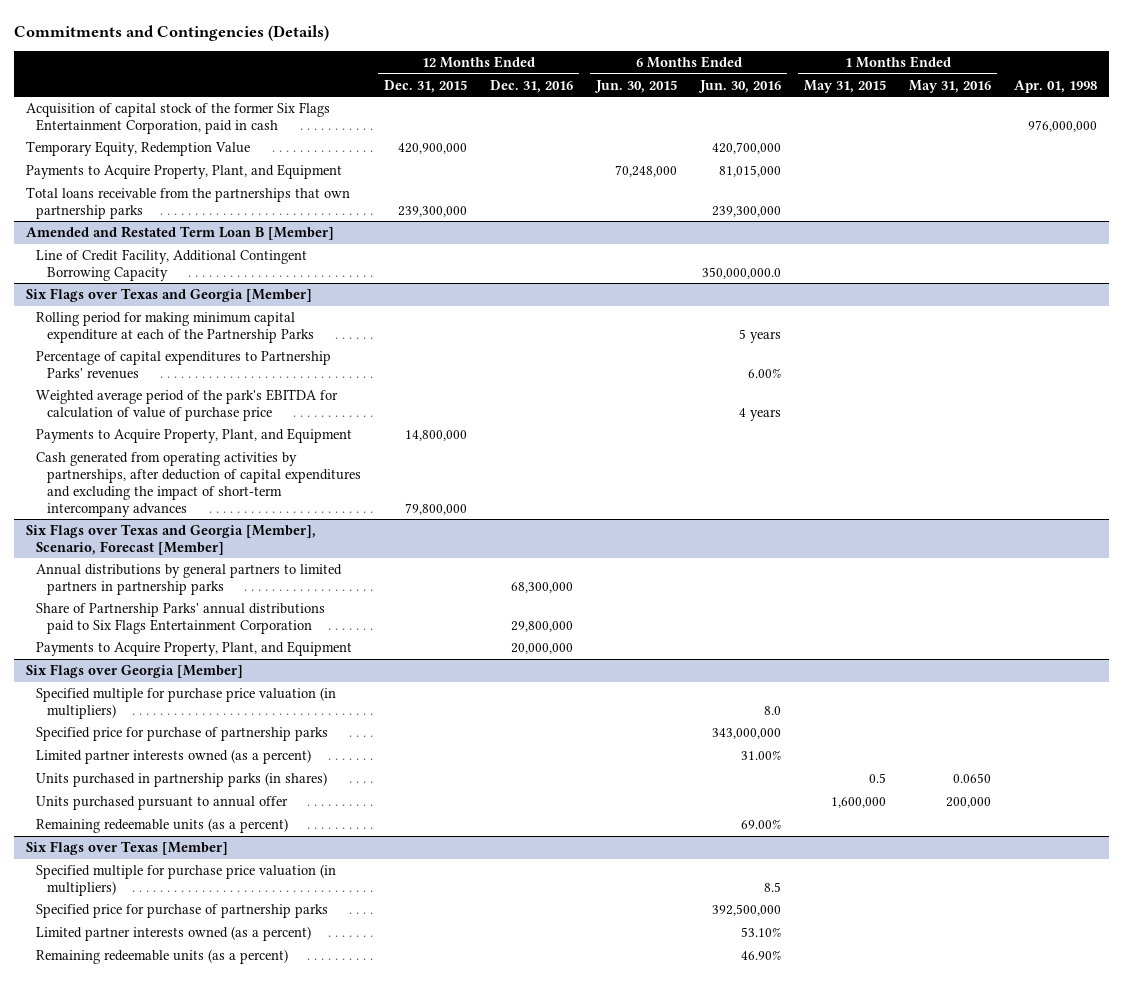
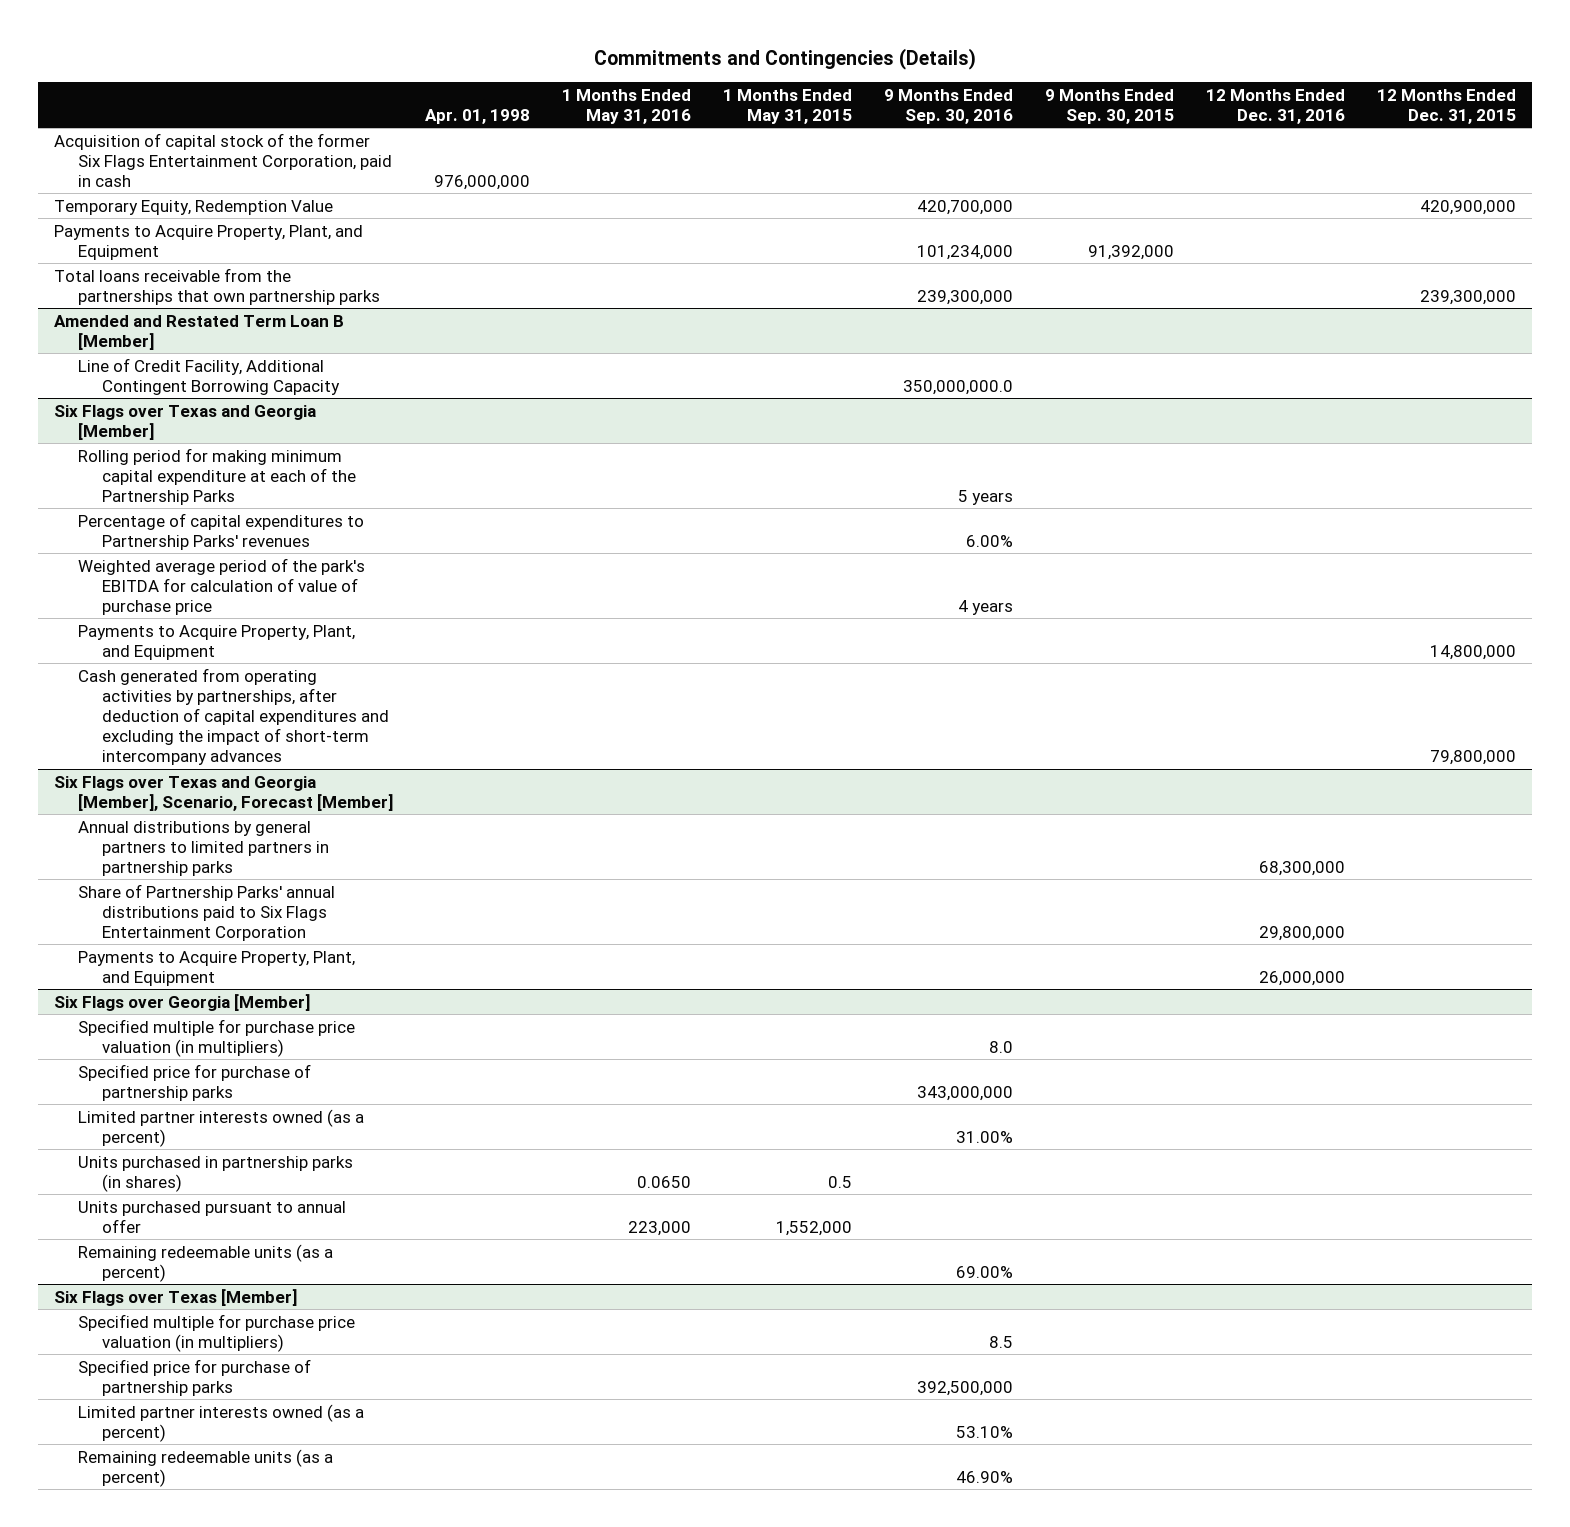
- | 12 Months Ended Dec. 31, 2015 | 12 Months Ended Dec. 31, 2016 | 6 Months Ended Jun. 30, 2015 | 6 Months Ended Jun. 30, 2016 | 1 Months Ended May 31, 2015 | 1 Months Ended May 31, 2016 | Apr. 01, 1998
+ | Apr. 01, 1998 | 1 Months Ended May 31, 2016 | 1 Months Ended May 31, 2015 | 9 Months Ended Sep. 30, 2016 | 9 Months Ended Sep. 30, 2015 | 12 Months Ended Dec. 31, 2016 | 12 Months Ended Dec. 31, 2015
@ Six Flags over Texas and Georgia [Member], Scenario, Forecast [Member]
- Payments to Acquire Property, Plant, and Equipment | | 20,000,000 | | | | |
+ Payments to Acquire Property, Plant, and Equipment | | | | | | 26,000,000 |
@ Six Flags over Georgia [Member]
- Units purchased pursuant to annual offer | | | | | 1,600,000 | 200,000 |
+ Units purchased pursuant to annual offer | | 223,000 | 1,552,000 | | | |

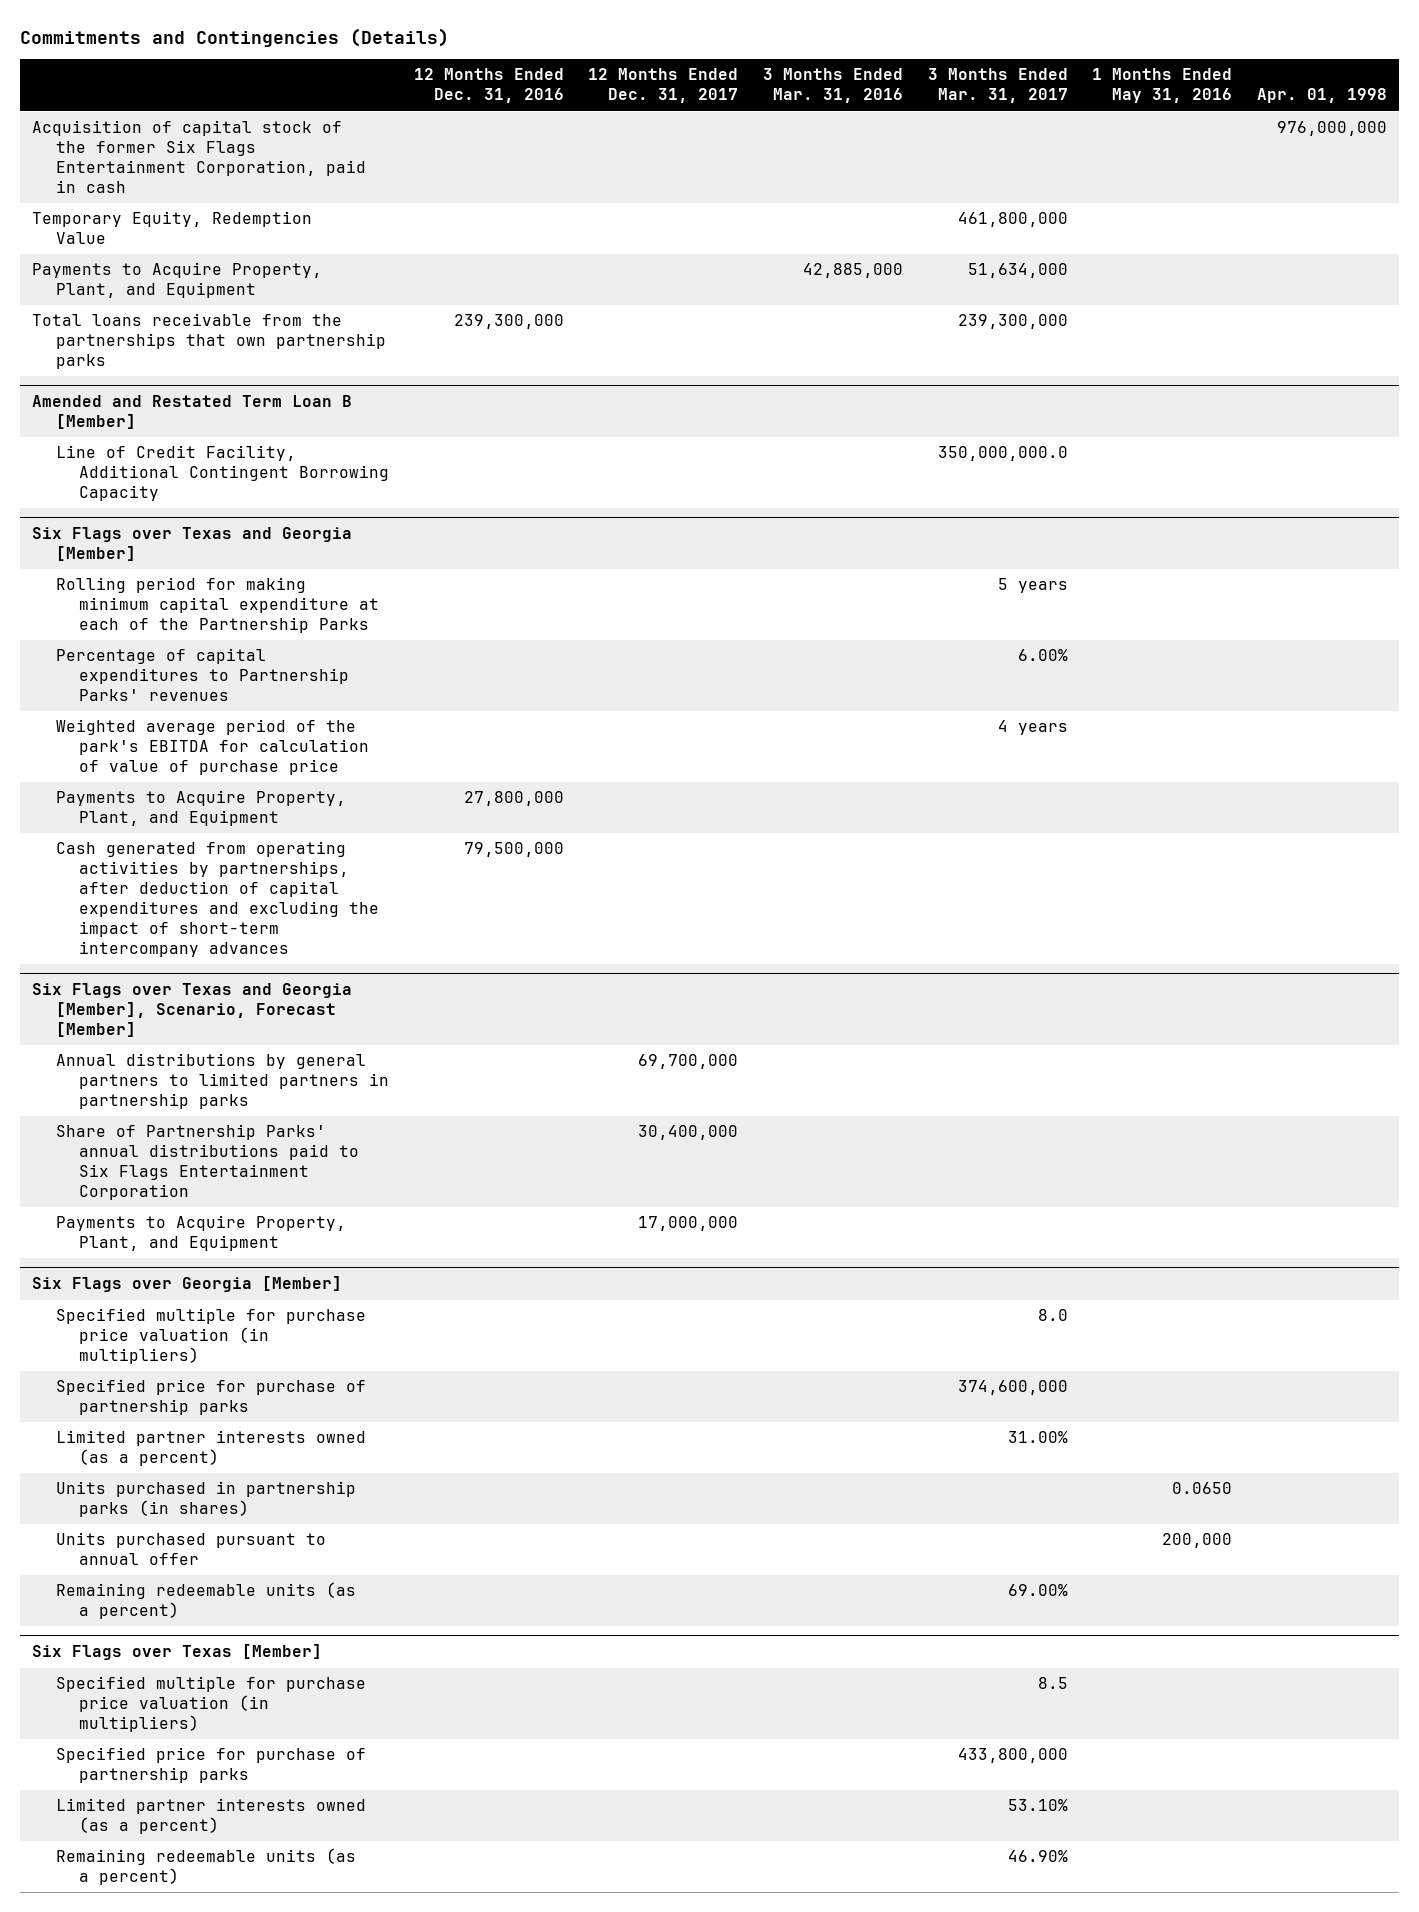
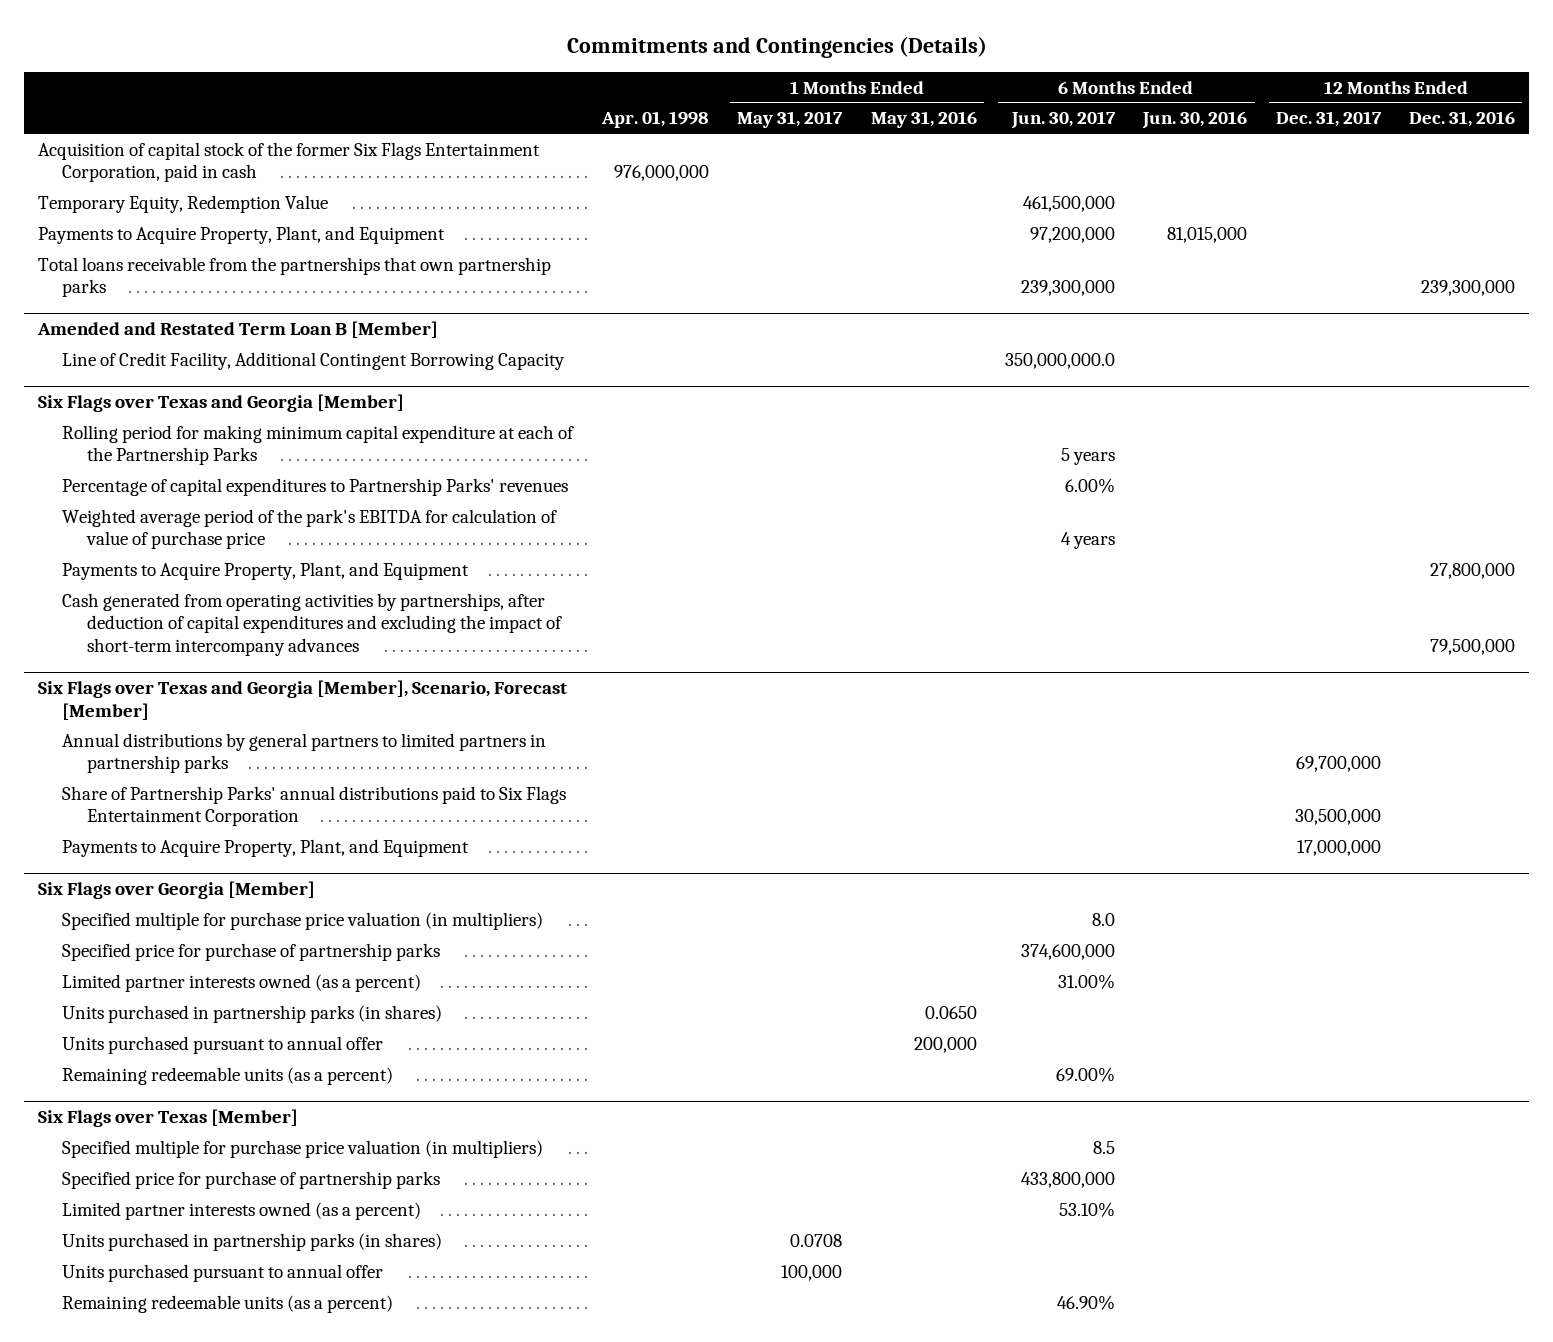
- | 12 Months Ended Dec. 31, 2016 | 12 Months Ended Dec. 31, 2017 | 3 Months Ended Mar. 31, 2016 | 3 Months Ended Mar. 31, 2017 | 1 Months Ended May 31, 2016 | Apr. 01, 1998
+ | Apr. 01, 1998 | 1 Months Ended May 31, 2017 | 1 Months Ended May 31, 2016 | 6 Months Ended Jun. 30, 2017 | 6 Months Ended Jun. 30, 2016 | 12 Months Ended Dec. 31, 2017 | 12 Months Ended Dec. 31, 2016
@ Six Flags over Texas and Georgia [Member], Scenario, Forecast [Member]
- Share of Partnership Parks' annual distributions paid to Six Flags Entertainment Corporation | | 30,400,000 | | | |
+ Share of Partnership Parks' annual distributions paid to Six Flags Entertainment Corporation | | | | | | 30,500,000 |
@ Six Flags over Texas [Member]
+ Units purchased in partnership parks (in shares) | | 0.0708 | | | | |
+ Units purchased pursuant to annual offer | | 100,000 | | | | |

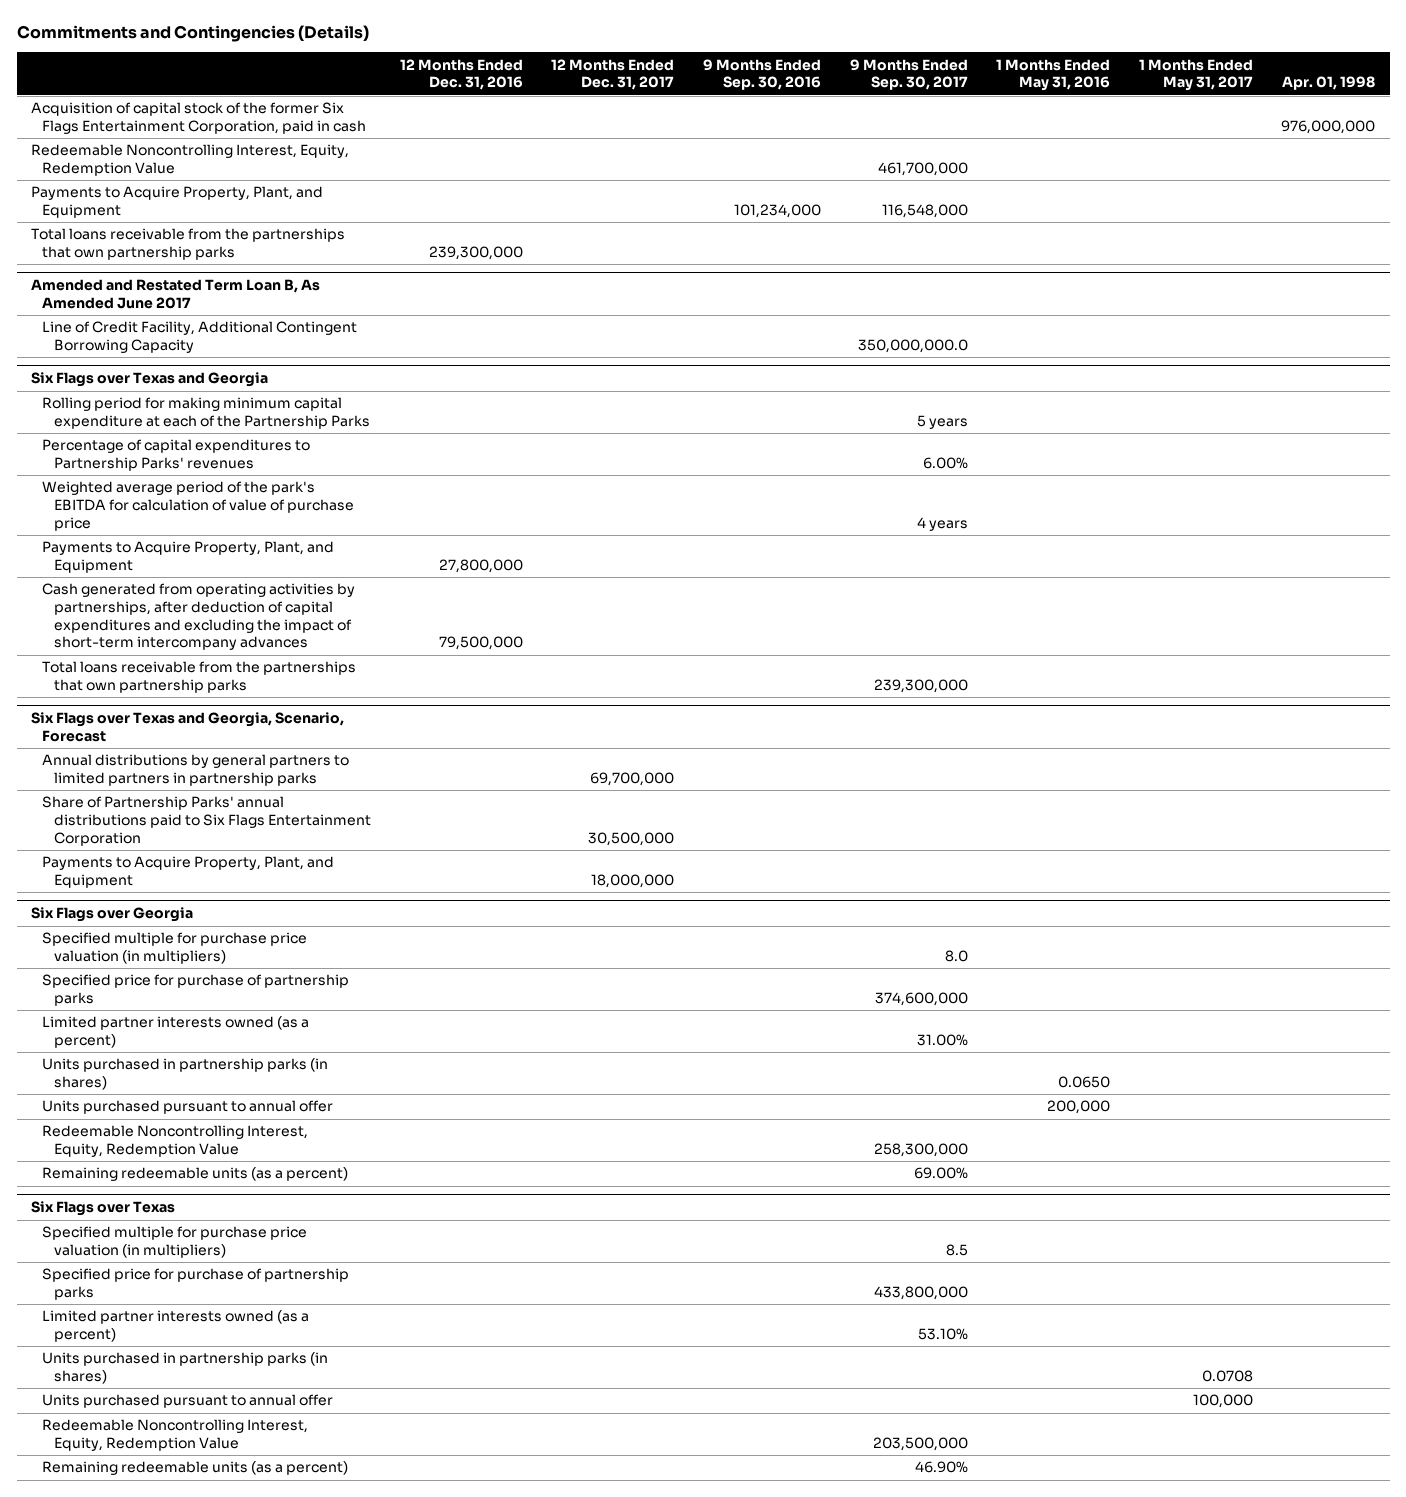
- | Apr. 01, 1998 | 1 Months Ended May 31, 2017 | 1 Months Ended May 31, 2016 | 6 Months Ended Jun. 30, 2017 | 6 Months Ended Jun. 30, 2016 | 12 Months Ended Dec. 31, 2017 | 12 Months Ended Dec. 31, 2016
+ | 12 Months Ended Dec. 31, 2016 | 12 Months Ended Dec. 31, 2017 | 9 Months Ended Sep. 30, 2016 | 9 Months Ended Sep. 30, 2017 | 1 Months Ended May 31, 2016 | 1 Months Ended May 31, 2017 | Apr. 01, 1998
- Temporary Equity, Redemption Value | | | | 461,500,000 | | |
+ Redeemable Noncontrolling Interest, Equity, Redemption Value | | | | 461,700,000 | | |
- Amended and Restated Term Loan B [Member]
- Line of Credit Facility, Additional Contingent Borrowing Capacity | | | | 350,000,000.0 | | |
- Six Flags over Texas and Georgia [Member]
+ Amended and Restated Term Loan B, As Amended June 2017
+ Line of Credit Facility, Additional Contingent Borrowing Capacity | | | | 350,000,000.0 | | |
+ Six Flags over Texas and Georgia
- Six Flags over Texas and Georgia [Member], Scenario, Forecast [Member]
+ Total loans receivable from the partnerships that own partnership parks | | | | 239,300,000 | | |
+ Six Flags over Texas and Georgia, Scenario, Forecast
- Payments to Acquire Property, Plant, and Equipment | | | | | | 17,000,000 |
- Six Flags over Georgia [Member]
+ Payments to Acquire Property, Plant, and Equipment | | 18,000,000 | | | | |
+ Six Flags over Georgia
+ Redeemable Noncontrolling Interest, Equity, Redemption Value | | | | 258,300,000 | | |
- Six Flags over Texas [Member]
+ Six Flags over Texas
+ Redeemable Noncontrolling Interest, Equity, Redemption Value | | | | 203,500,000 | | |

